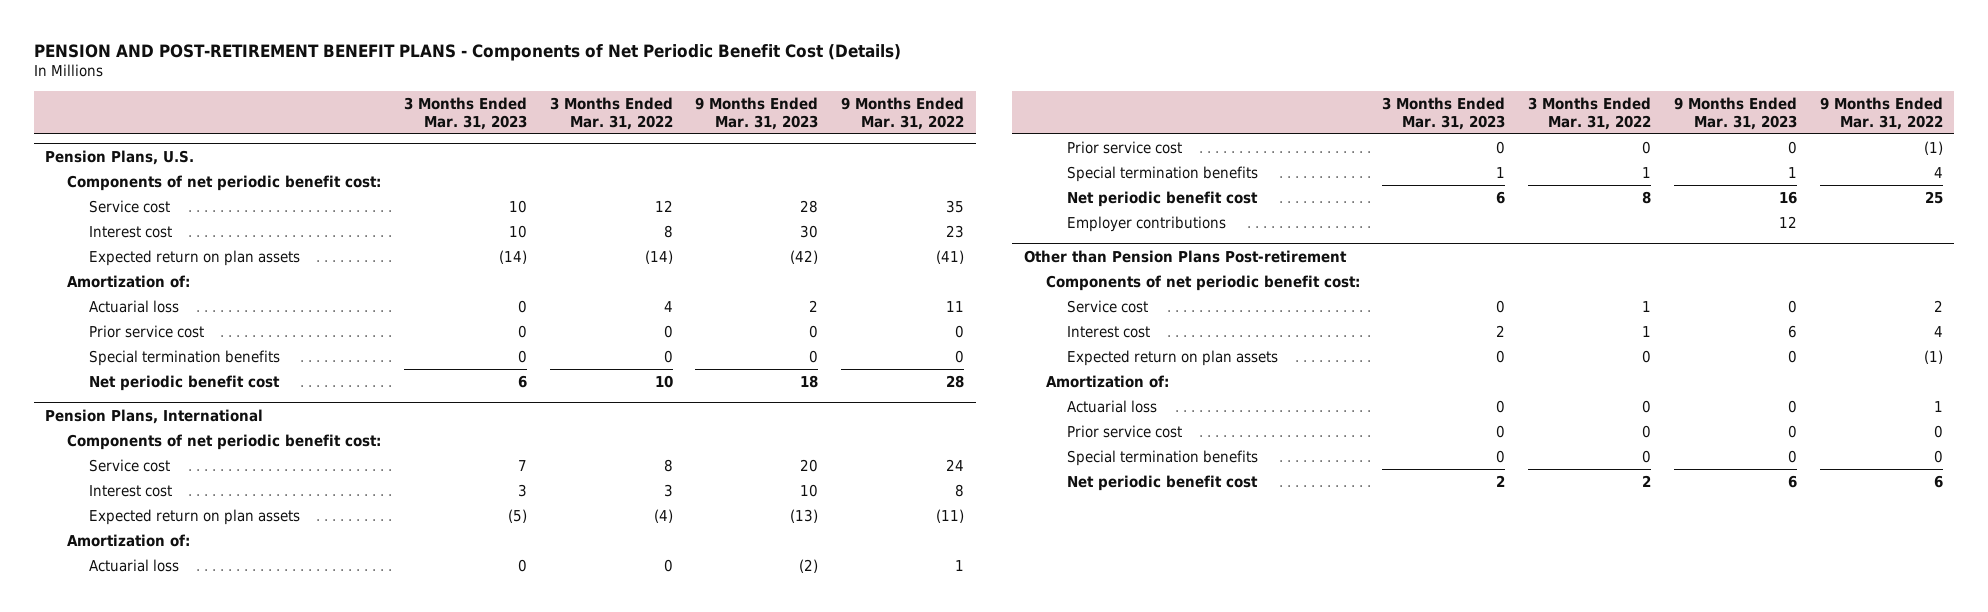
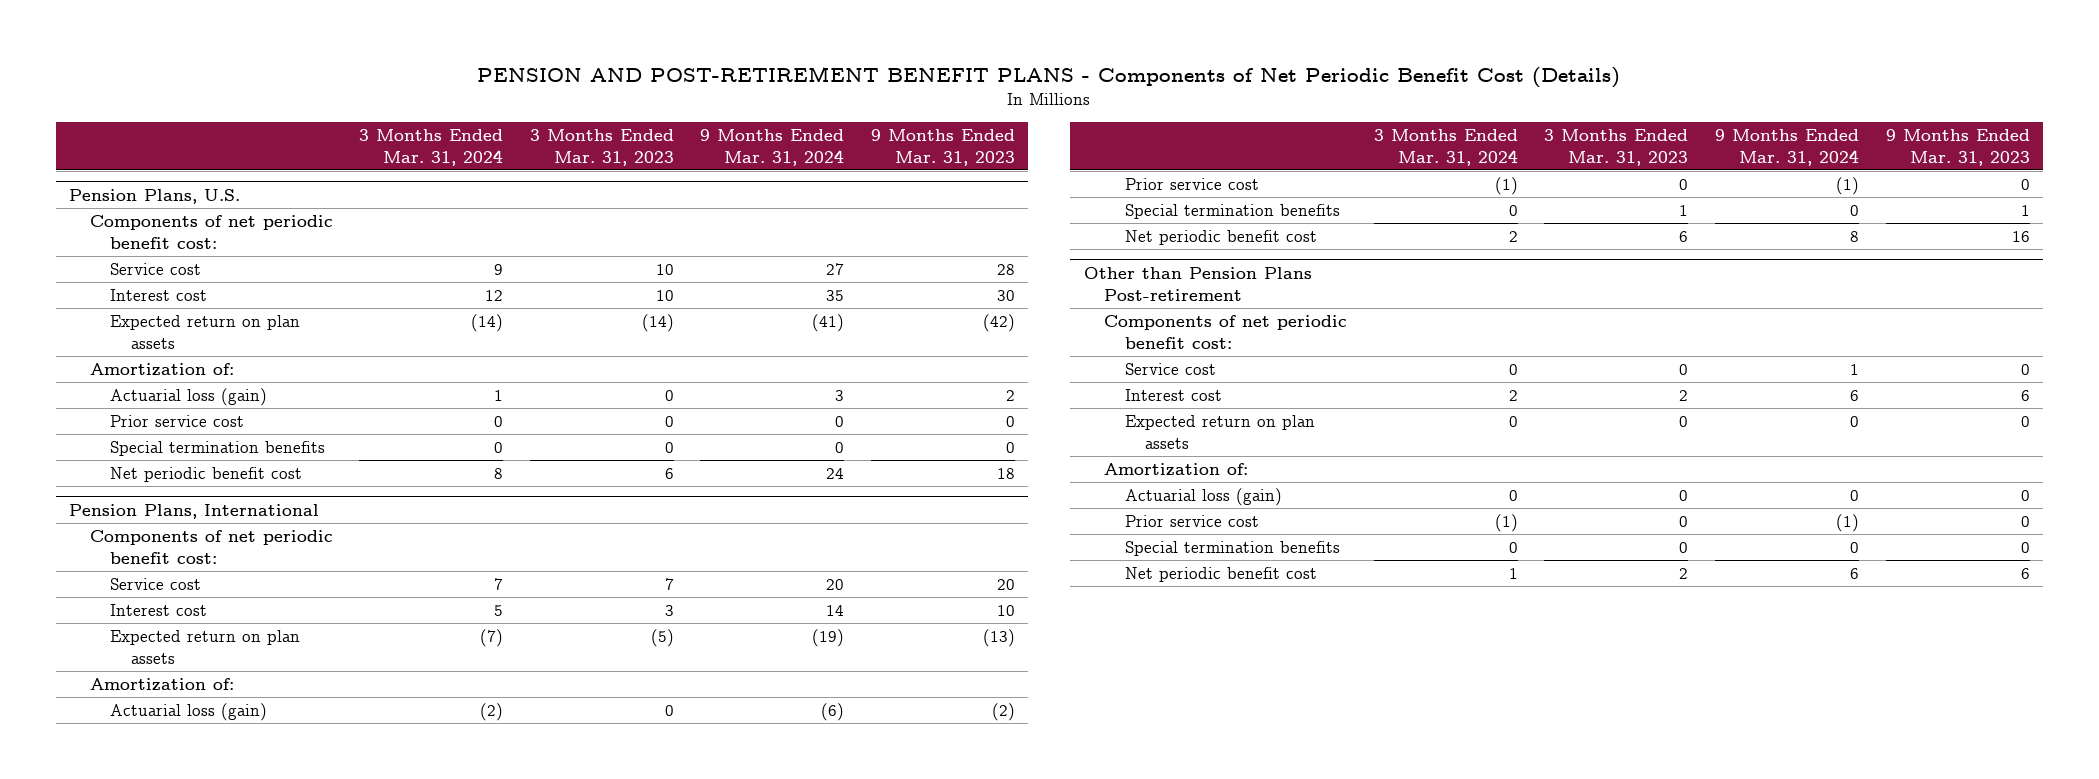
- | 3 Months Ended Mar. 31, 2023 | 3 Months Ended Mar. 31, 2022 | 9 Months Ended Mar. 31, 2023 | 9 Months Ended Mar. 31, 2022
+ | 3 Months Ended Mar. 31, 2024 | 3 Months Ended Mar. 31, 2023 | 9 Months Ended Mar. 31, 2024 | 9 Months Ended Mar. 31, 2023
@ Pension Plans, U.S.
- Actuarial loss | 0 | 4 | 2 | 11
+ Actuarial loss (gain) | 1 | 0 | 3 | 2
@ Pension Plans, International
- Actuarial loss | 0 | 0 | (2) | 1
+ Actuarial loss (gain) | (2) | 0 | (6) | (2)
- Employer contributions | | | 12 |
@ Other than Pension Plans Post-retirement
- Actuarial loss | 0 | 0 | 0 | 1
+ Actuarial loss (gain) | 0 | 0 | 0 | 0

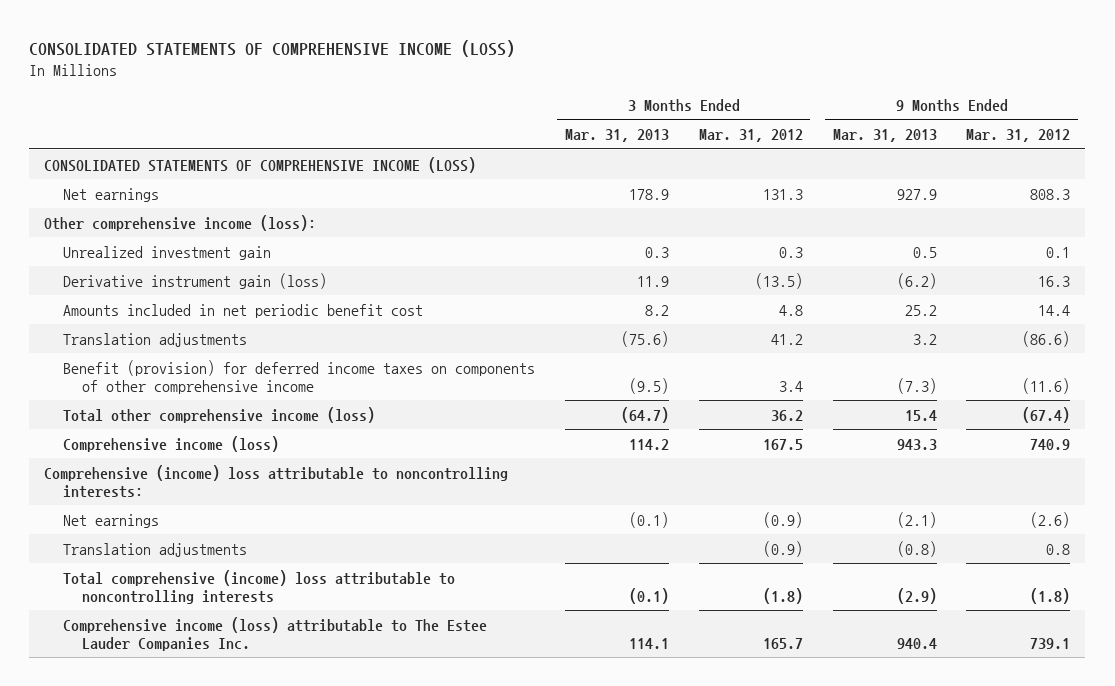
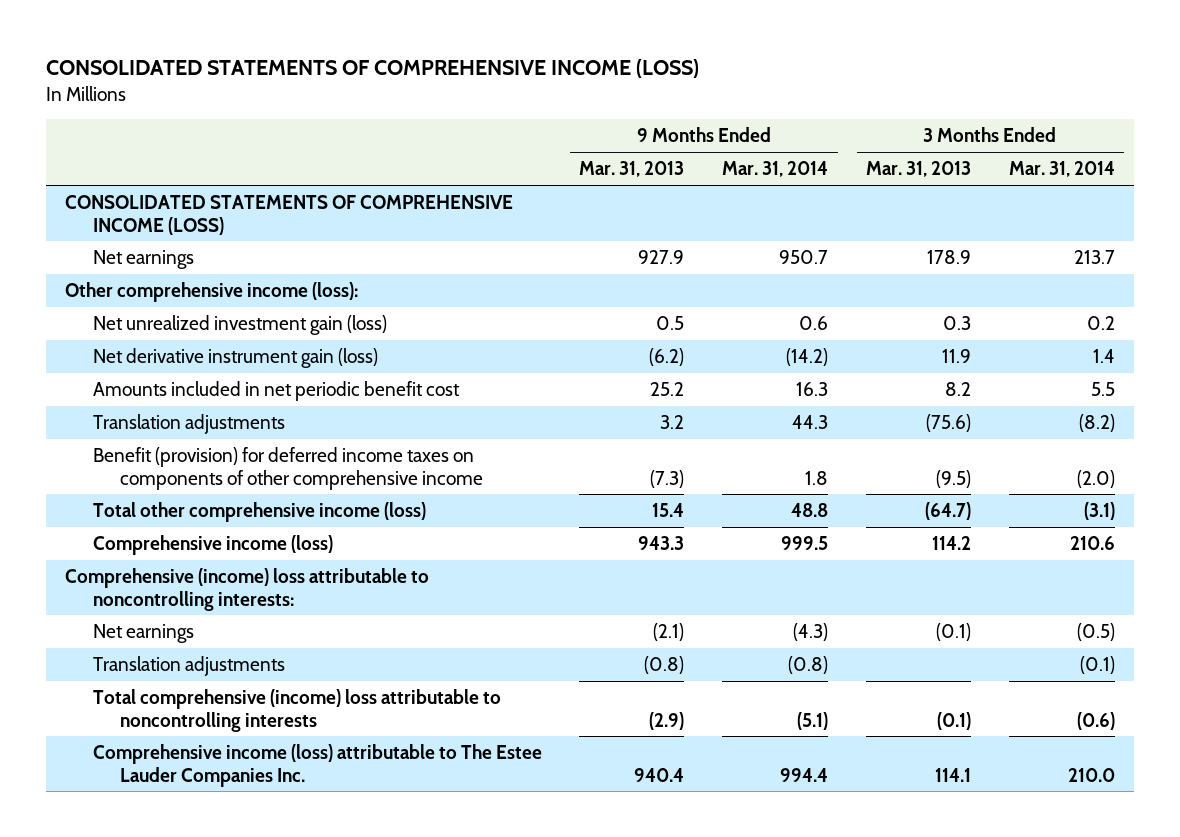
- | 3 Months Ended Mar. 31, 2013 | 3 Months Ended Mar. 31, 2012 | 9 Months Ended Mar. 31, 2013 | 9 Months Ended Mar. 31, 2012
+ | 9 Months Ended Mar. 31, 2013 | 9 Months Ended Mar. 31, 2014 | 3 Months Ended Mar. 31, 2013 | 3 Months Ended Mar. 31, 2014
- Unrealized investment gain | 0.3 | 0.3 | 0.5 | 0.1
- Derivative instrument gain (loss) | 11.9 | (13.5) | (6.2) | 16.3
+ Net unrealized investment gain (loss) | 0.5 | 0.6 | 0.3 | 0.2
+ Net derivative instrument gain (loss) | (6.2) | (14.2) | 11.9 | 1.4

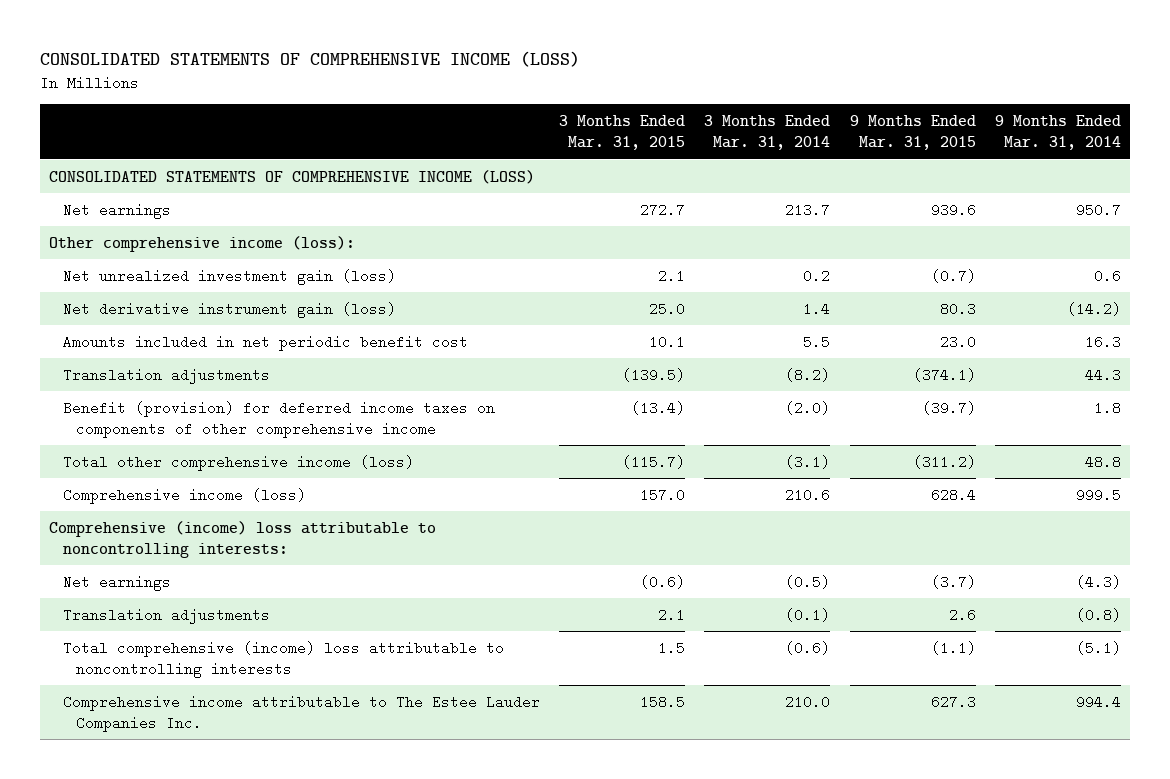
- | 9 Months Ended Mar. 31, 2013 | 9 Months Ended Mar. 31, 2014 | 3 Months Ended Mar. 31, 2013 | 3 Months Ended Mar. 31, 2014
+ | 3 Months Ended Mar. 31, 2015 | 3 Months Ended Mar. 31, 2014 | 9 Months Ended Mar. 31, 2015 | 9 Months Ended Mar. 31, 2014
- Comprehensive income (loss) attributable to The Estee Lauder Companies Inc. | 940.4 | 994.4 | 114.1 | 210.0
+ Comprehensive income attributable to The Estee Lauder Companies Inc. | 158.5 | 210.0 | 627.3 | 994.4

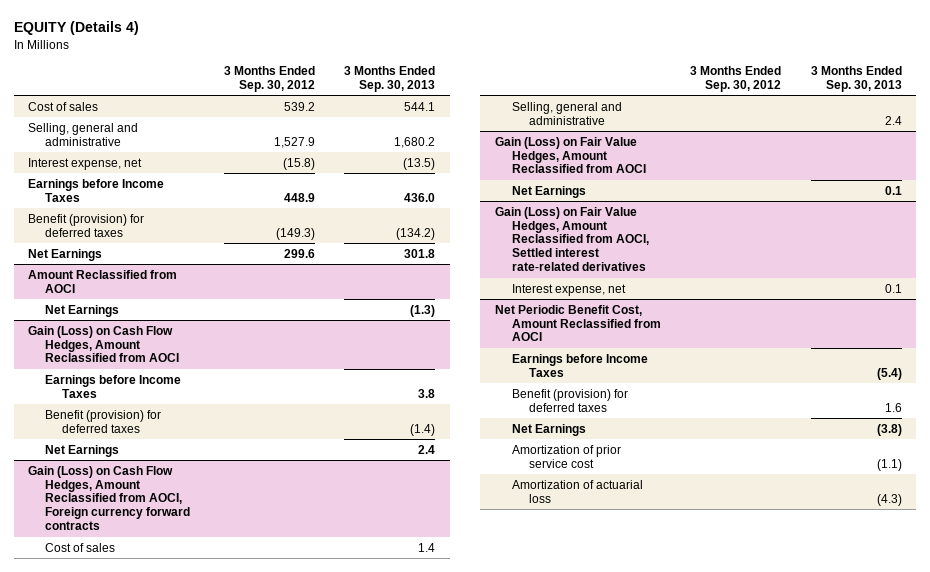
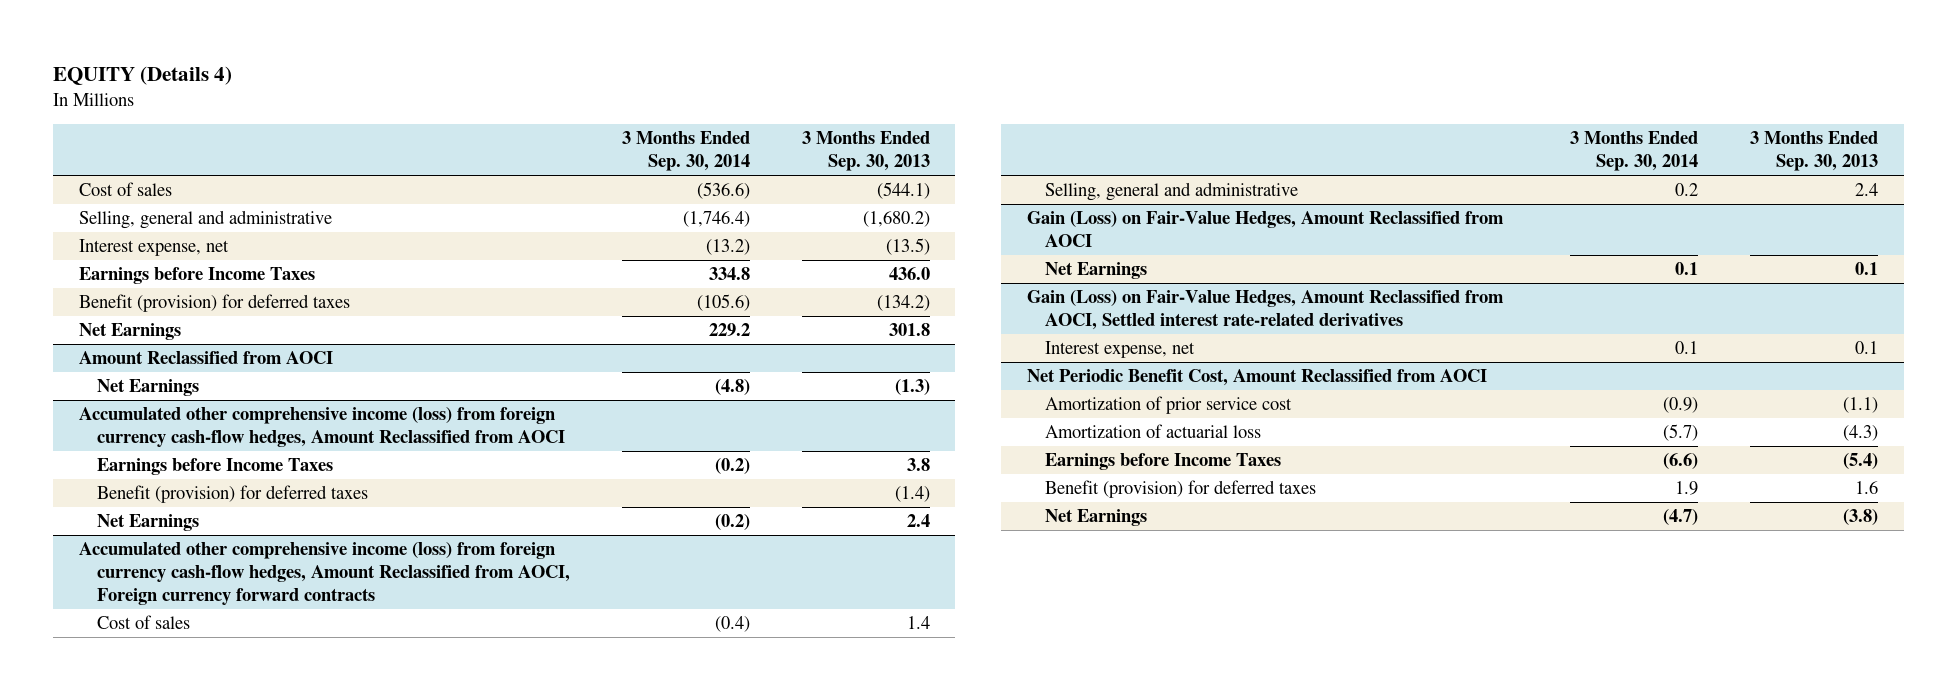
- | 3 Months Ended Sep. 30, 2012 | 3 Months Ended Sep. 30, 2013
+ | 3 Months Ended Sep. 30, 2014 | 3 Months Ended Sep. 30, 2013
- Cost of sales | 539.2 | 544.1
- Selling, general and administrative | 1,527.9 | 1,680.2
+ Cost of sales | (536.6) | (544.1)
+ Selling, general and administrative | (1,746.4) | (1,680.2)
- Gain (Loss) on Cash Flow Hedges, Amount Reclassified from AOCI
+ Accumulated other comprehensive income (loss) from foreign currency cash-flow hedges, Amount Reclassified from AOCI
- Gain (Loss) on Cash Flow Hedges, Amount Reclassified from AOCI, Foreign currency forward contracts
+ Accumulated other comprehensive income (loss) from foreign currency cash-flow hedges, Amount Reclassified from AOCI, Foreign currency forward contracts
- Gain (Loss) on Fair Value Hedges, Amount Reclassified from AOCI
+ Gain (Loss) on Fair-Value Hedges, Amount Reclassified from AOCI
- Gain (Loss) on Fair Value Hedges, Amount Reclassified from AOCI, Settled interest rate-related derivatives
+ Gain (Loss) on Fair-Value Hedges, Amount Reclassified from AOCI, Settled interest rate-related derivatives
@ Net Periodic Benefit Cost, Amount Reclassified from AOCI
moved up: Amortization of prior service cost | (0.9) | (1.1)
moved up: Amortization of actuarial loss | (5.7) | (4.3)

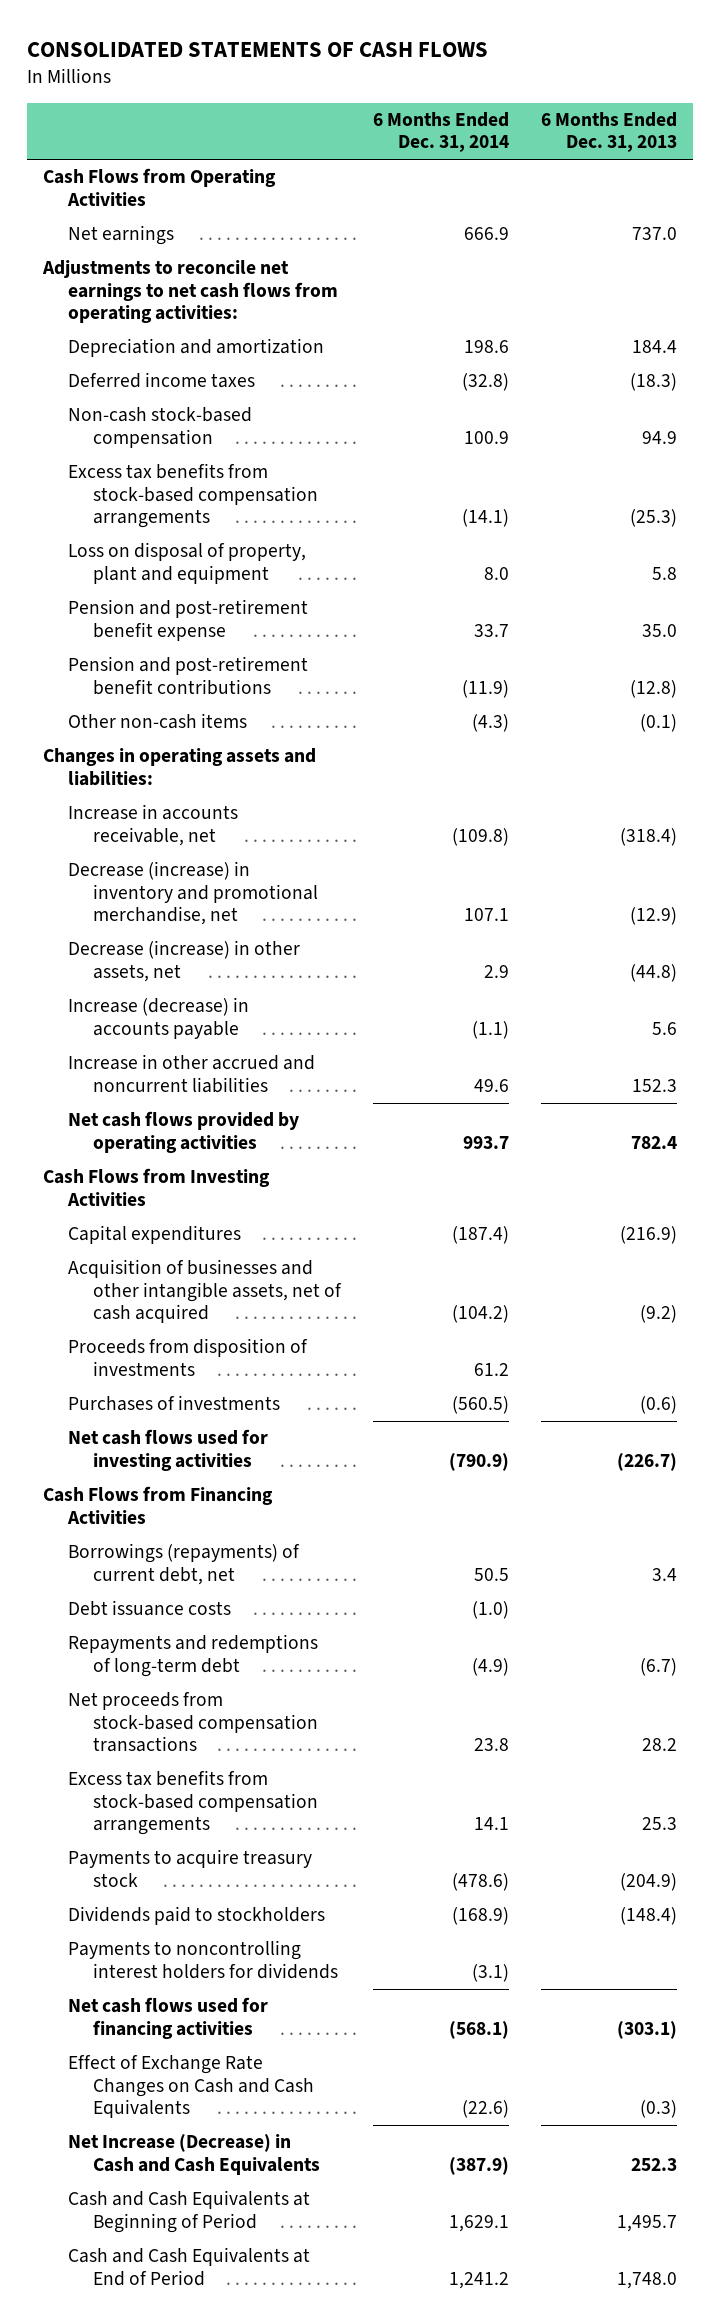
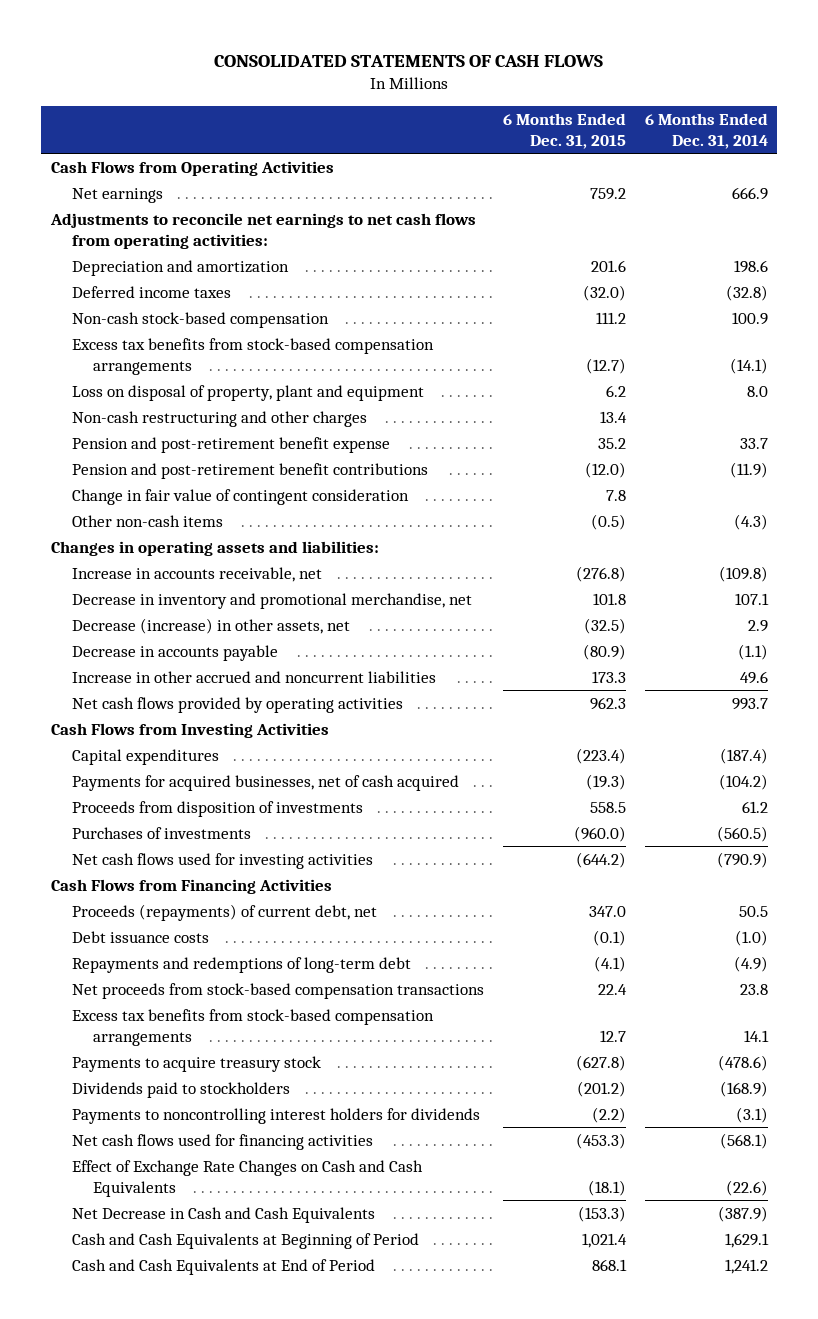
- | 6 Months Ended Dec. 31, 2014 | 6 Months Ended Dec. 31, 2013
+ | 6 Months Ended Dec. 31, 2015 | 6 Months Ended Dec. 31, 2014
+ Non-cash restructuring and other charges | 13.4 |
+ Change in fair value of contingent consideration | 7.8 |
- Decrease (increase) in inventory and promotional merchandise, net | 107.1 | (12.9)
+ Decrease in inventory and promotional merchandise, net | 101.8 | 107.1
- Increase (decrease) in accounts payable | (1.1) | 5.6
+ Decrease in accounts payable | (80.9) | (1.1)
- Acquisition of businesses and other intangible assets, net of cash acquired | (104.2) | (9.2)
+ Payments for acquired businesses, net of cash acquired | (19.3) | (104.2)
- Borrowings (repayments) of current debt, net | 50.5 | 3.4
+ Proceeds (repayments) of current debt, net | 347.0 | 50.5
- Net Increase (Decrease) in Cash and Cash Equivalents | (387.9) | 252.3
+ Net Decrease in Cash and Cash Equivalents | (153.3) | (387.9)

